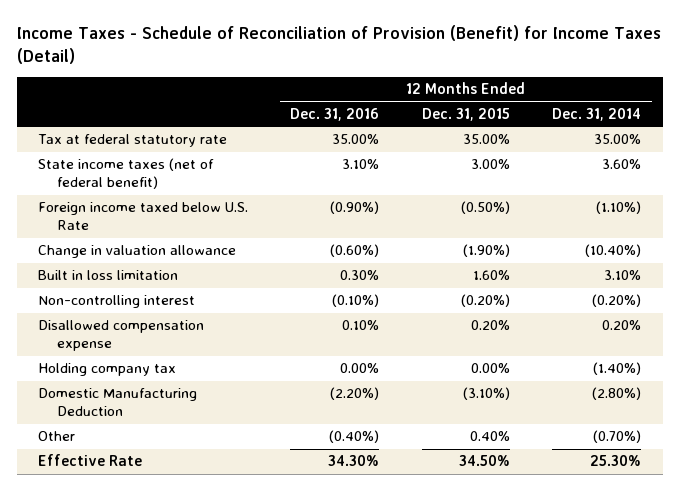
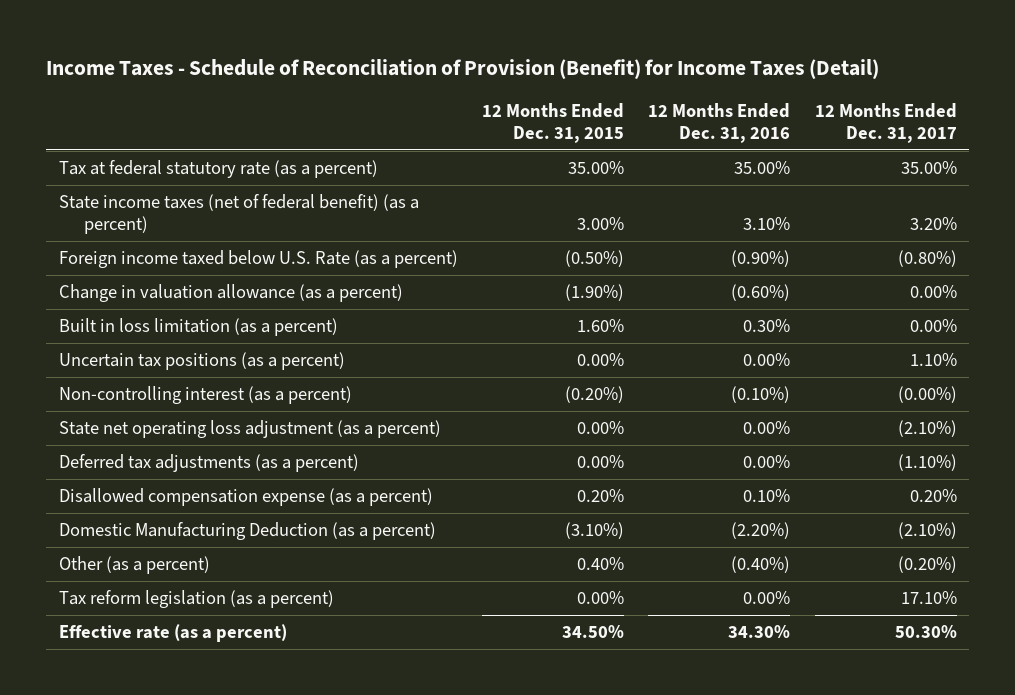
- | 12 Months Ended Dec. 31, 2016 | 12 Months Ended Dec. 31, 2015 | 12 Months Ended Dec. 31, 2014
+ | 12 Months Ended Dec. 31, 2015 | 12 Months Ended Dec. 31, 2016 | 12 Months Ended Dec. 31, 2017
- Tax at federal statutory rate | 35.00% | 35.00% | 35.00%
- State income taxes (net of federal benefit) | 3.10% | 3.00% | 3.60%
- Foreign income taxed below U.S. Rate | (0.90%) | (0.50%) | (1.10%)
- Change in valuation allowance | (0.60%) | (1.90%) | (10.40%)
- Built in loss limitation | 0.30% | 1.60% | 3.10%
- Non-controlling interest | (0.10%) | (0.20%) | (0.20%)
- Disallowed compensation expense | 0.10% | 0.20% | 0.20%
- Holding company tax | 0.00% | 0.00% | (1.40%)
- Domestic Manufacturing Deduction | (2.20%) | (3.10%) | (2.80%)
- Other | (0.40%) | 0.40% | (0.70%)
- Effective Rate | 34.30% | 34.50% | 25.30%
+ Tax at federal statutory rate (as a percent) | 35.00% | 35.00% | 35.00%
+ State income taxes (net of federal benefit) (as a percent) | 3.00% | 3.10% | 3.20%
+ Foreign income taxed below U.S. Rate (as a percent) | (0.50%) | (0.90%) | (0.80%)
+ Change in valuation allowance (as a percent) | (1.90%) | (0.60%) | 0.00%
+ Built in loss limitation (as a percent) | 1.60% | 0.30% | 0.00%
+ Uncertain tax positions (as a percent) | 0.00% | 0.00% | 1.10%
+ Non-controlling interest (as a percent) | (0.20%) | (0.10%) | (0.00%)
+ State net operating loss adjustment (as a percent) | 0.00% | 0.00% | (2.10%)
+ Deferred tax adjustments (as a percent) | 0.00% | 0.00% | (1.10%)
+ Disallowed compensation expense (as a percent) | 0.20% | 0.10% | 0.20%
+ Domestic Manufacturing Deduction (as a percent) | (3.10%) | (2.20%) | (2.10%)
+ Other (as a percent) | 0.40% | (0.40%) | (0.20%)
+ Tax reform legislation (as a percent) | 0.00% | 0.00% | 17.10%
+ Effective rate (as a percent) | 34.50% | 34.30% | 50.30%

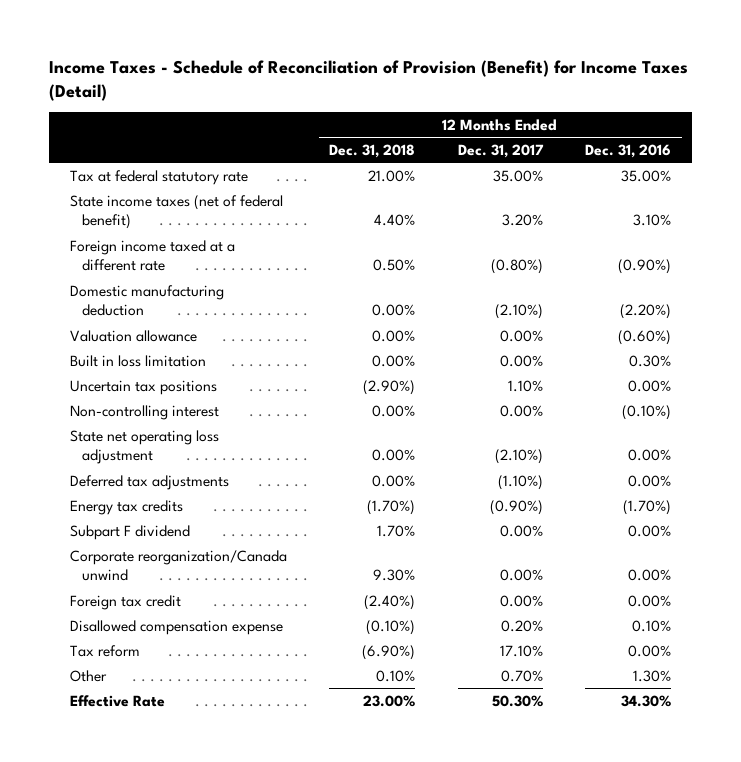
- | 12 Months Ended Dec. 31, 2015 | 12 Months Ended Dec. 31, 2016 | 12 Months Ended Dec. 31, 2017
+ | 12 Months Ended Dec. 31, 2018 | 12 Months Ended Dec. 31, 2017 | 12 Months Ended Dec. 31, 2016
- Tax at federal statutory rate (as a percent) | 35.00% | 35.00% | 35.00%
- State income taxes (net of federal benefit) (as a percent) | 3.00% | 3.10% | 3.20%
- Foreign income taxed below U.S. Rate (as a percent) | (0.50%) | (0.90%) | (0.80%)
- Change in valuation allowance (as a percent) | (1.90%) | (0.60%) | 0.00%
- Built in loss limitation (as a percent) | 1.60% | 0.30% | 0.00%
- Uncertain tax positions (as a percent) | 0.00% | 0.00% | 1.10%
- Non-controlling interest (as a percent) | (0.20%) | (0.10%) | (0.00%)
- State net operating loss adjustment (as a percent) | 0.00% | 0.00% | (2.10%)
- Deferred tax adjustments (as a percent) | 0.00% | 0.00% | (1.10%)
- Disallowed compensation expense (as a percent) | 0.20% | 0.10% | 0.20%
- Domestic Manufacturing Deduction (as a percent) | (3.10%) | (2.20%) | (2.10%)
- Other (as a percent) | 0.40% | (0.40%) | (0.20%)
- Tax reform legislation (as a percent) | 0.00% | 0.00% | 17.10%
- Effective rate (as a percent) | 34.50% | 34.30% | 50.30%
+ Tax at federal statutory rate | 21.00% | 35.00% | 35.00%
+ State income taxes (net of federal benefit) | 4.40% | 3.20% | 3.10%
+ Foreign income taxed at a different rate | 0.50% | (0.80%) | (0.90%)
+ Domestic manufacturing deduction | 0.00% | (2.10%) | (2.20%)
+ Valuation allowance | 0.00% | 0.00% | (0.60%)
+ Built in loss limitation | 0.00% | 0.00% | 0.30%
+ Uncertain tax positions | (2.90%) | 1.10% | 0.00%
+ Non-controlling interest | 0.00% | 0.00% | (0.10%)
+ State net operating loss adjustment | 0.00% | (2.10%) | 0.00%
+ Deferred tax adjustments | 0.00% | (1.10%) | 0.00%
+ Energy tax credits | (1.70%) | (0.90%) | (1.70%)
+ Subpart F dividend | 1.70% | 0.00% | 0.00%
+ Corporate reorganization/Canada unwind | 9.30% | 0.00% | 0.00%
+ Foreign tax credit | (2.40%) | 0.00% | 0.00%
+ Disallowed compensation expense | (0.10%) | 0.20% | 0.10%
+ Tax reform | (6.90%) | 17.10% | 0.00%
+ Other | 0.10% | 0.70% | 1.30%
+ Effective Rate | 23.00% | 50.30% | 34.30%

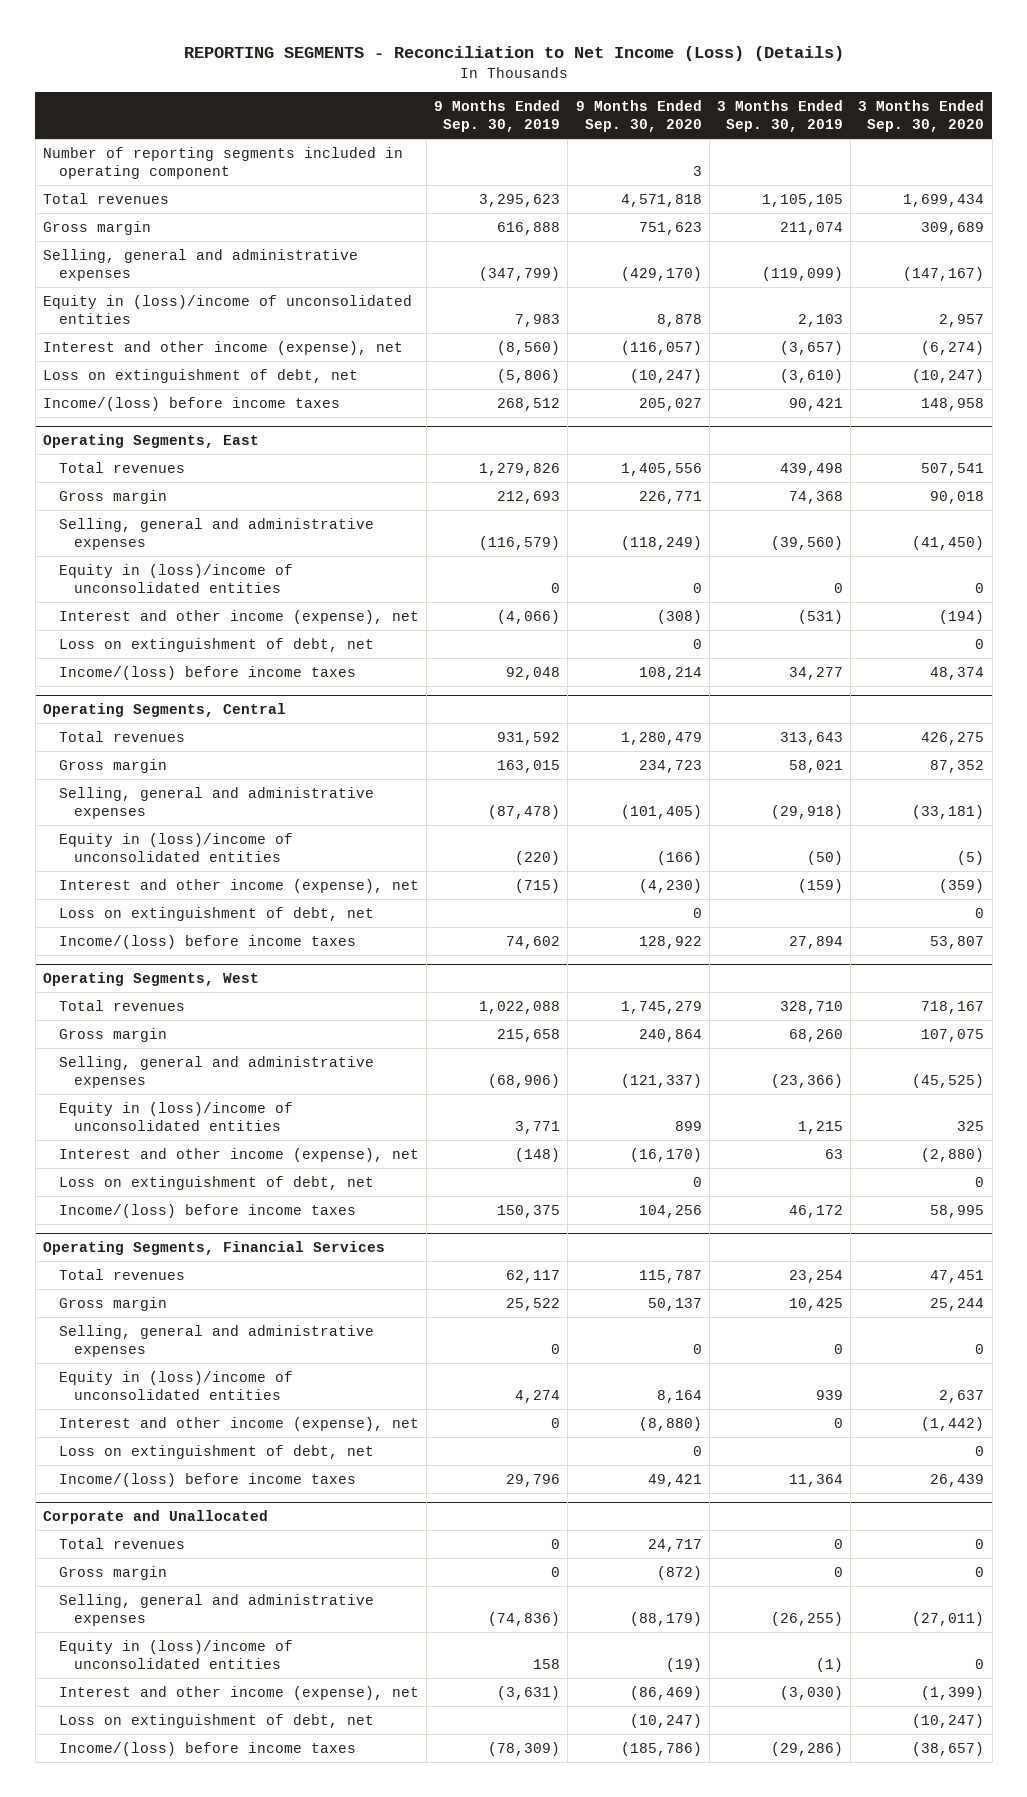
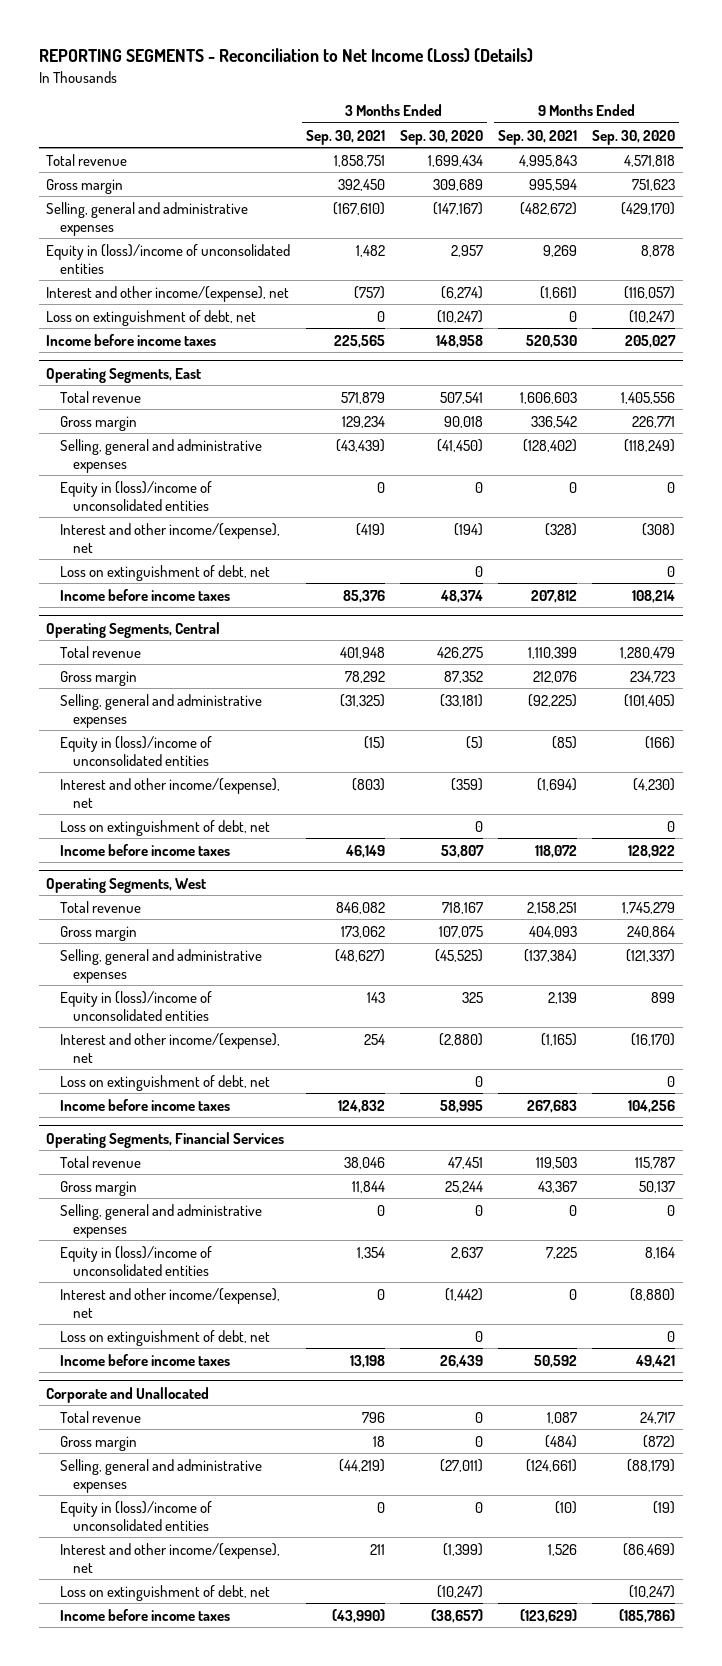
- | 9 Months Ended Sep. 30, 2019 | 9 Months Ended Sep. 30, 2020 | 3 Months Ended Sep. 30, 2019 | 3 Months Ended Sep. 30, 2020
+ | 3 Months Ended Sep. 30, 2021 | 3 Months Ended Sep. 30, 2020 | 9 Months Ended Sep. 30, 2021 | 9 Months Ended Sep. 30, 2020
- Number of reporting segments included in operating component | | 3 | |
- Total revenues | 3,295,623 | 4,571,818 | 1,105,105 | 1,699,434
+ Total revenue | 1,858,751 | 1,699,434 | 4,995,843 | 4,571,818
- Interest and other income (expense), net | (8,560) | (116,057) | (3,657) | (6,274)
+ Interest and other income/(expense), net | (757) | (6,274) | (1,661) | (116,057)
- Income/(loss) before income taxes | 268,512 | 205,027 | 90,421 | 148,958
+ Income before income taxes | 225,565 | 148,958 | 520,530 | 205,027
@ Operating Segments, East
- Total revenues | 1,279,826 | 1,405,556 | 439,498 | 507,541
+ Total revenue | 571,879 | 507,541 | 1,606,603 | 1,405,556
- Interest and other income (expense), net | (4,066) | (308) | (531) | (194)
+ Interest and other income/(expense), net | (419) | (194) | (328) | (308)
- Income/(loss) before income taxes | 92,048 | 108,214 | 34,277 | 48,374
+ Income before income taxes | 85,376 | 48,374 | 207,812 | 108,214
@ Operating Segments, Central
- Total revenues | 931,592 | 1,280,479 | 313,643 | 426,275
+ Total revenue | 401,948 | 426,275 | 1,110,399 | 1,280,479
- Interest and other income (expense), net | (715) | (4,230) | (159) | (359)
+ Interest and other income/(expense), net | (803) | (359) | (1,694) | (4,230)
- Income/(loss) before income taxes | 74,602 | 128,922 | 27,894 | 53,807
+ Income before income taxes | 46,149 | 53,807 | 118,072 | 128,922
@ Operating Segments, West
- Total revenues | 1,022,088 | 1,745,279 | 328,710 | 718,167
+ Total revenue | 846,082 | 718,167 | 2,158,251 | 1,745,279
- Interest and other income (expense), net | (148) | (16,170) | 63 | (2,880)
+ Interest and other income/(expense), net | 254 | (2,880) | (1,165) | (16,170)
- Income/(loss) before income taxes | 150,375 | 104,256 | 46,172 | 58,995
+ Income before income taxes | 124,832 | 58,995 | 267,683 | 104,256
@ Operating Segments, Financial Services
- Total revenues | 62,117 | 115,787 | 23,254 | 47,451
+ Total revenue | 38,046 | 47,451 | 119,503 | 115,787
- Interest and other income (expense), net | 0 | (8,880) | 0 | (1,442)
+ Interest and other income/(expense), net | 0 | (1,442) | 0 | (8,880)
- Income/(loss) before income taxes | 29,796 | 49,421 | 11,364 | 26,439
+ Income before income taxes | 13,198 | 26,439 | 50,592 | 49,421
@ Corporate and Unallocated
- Total revenues | 0 | 24,717 | 0 | 0
+ Total revenue | 796 | 0 | 1,087 | 24,717
- Interest and other income (expense), net | (3,631) | (86,469) | (3,030) | (1,399)
+ Interest and other income/(expense), net | 211 | (1,399) | 1,526 | (86,469)
- Income/(loss) before income taxes | (78,309) | (185,786) | (29,286) | (38,657)
+ Income before income taxes | (43,990) | (38,657) | (123,629) | (185,786)

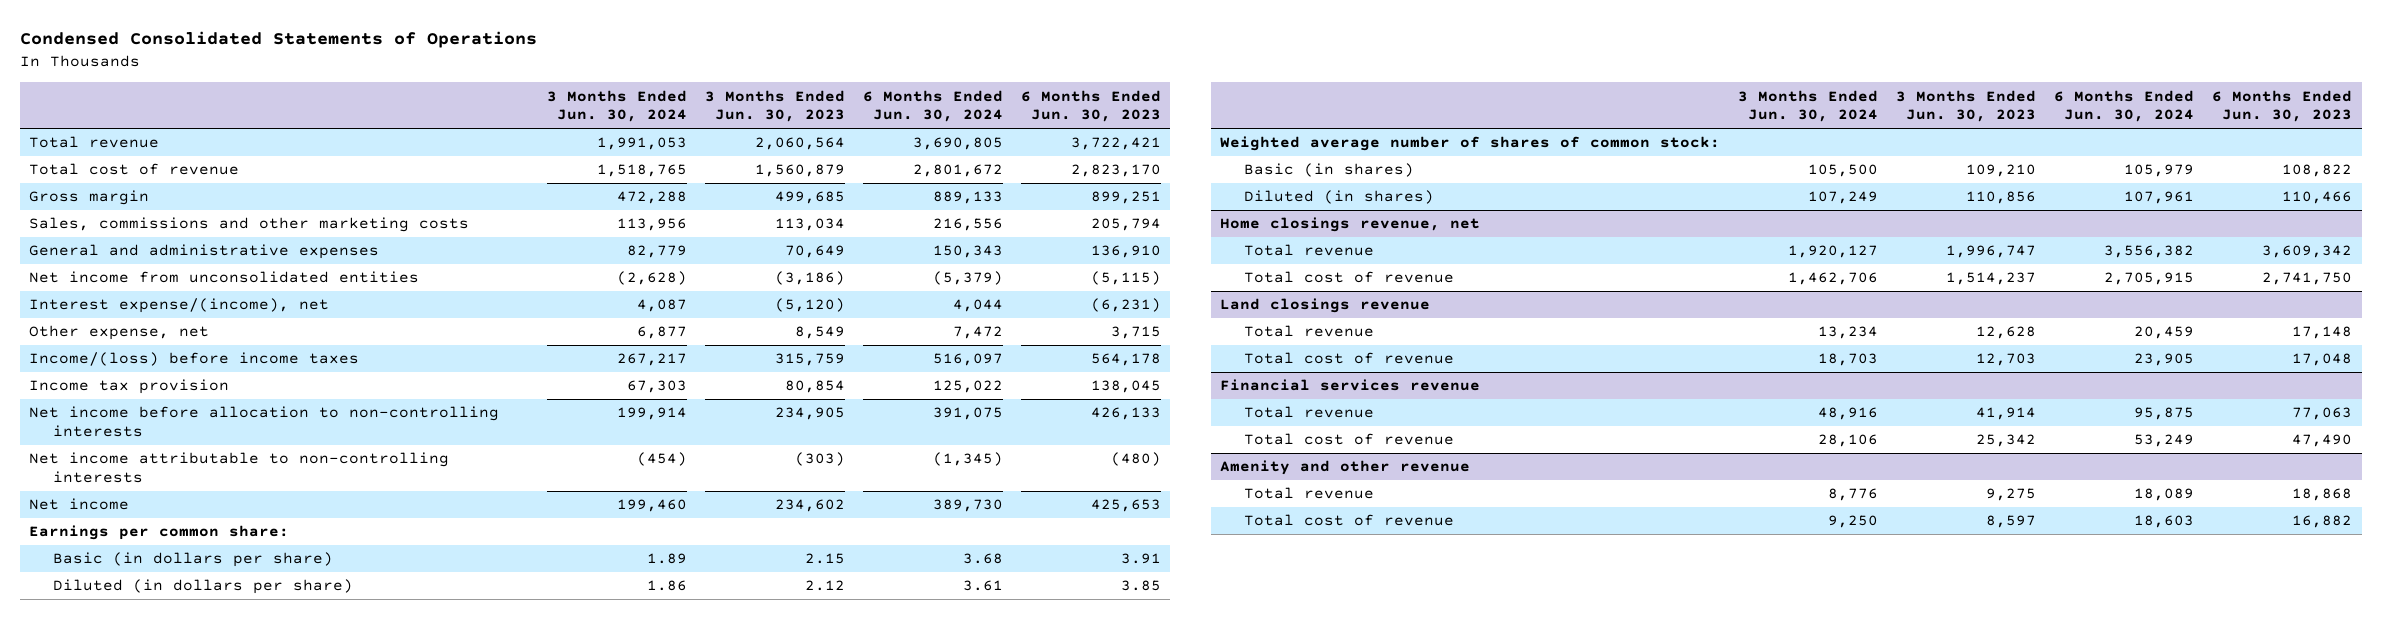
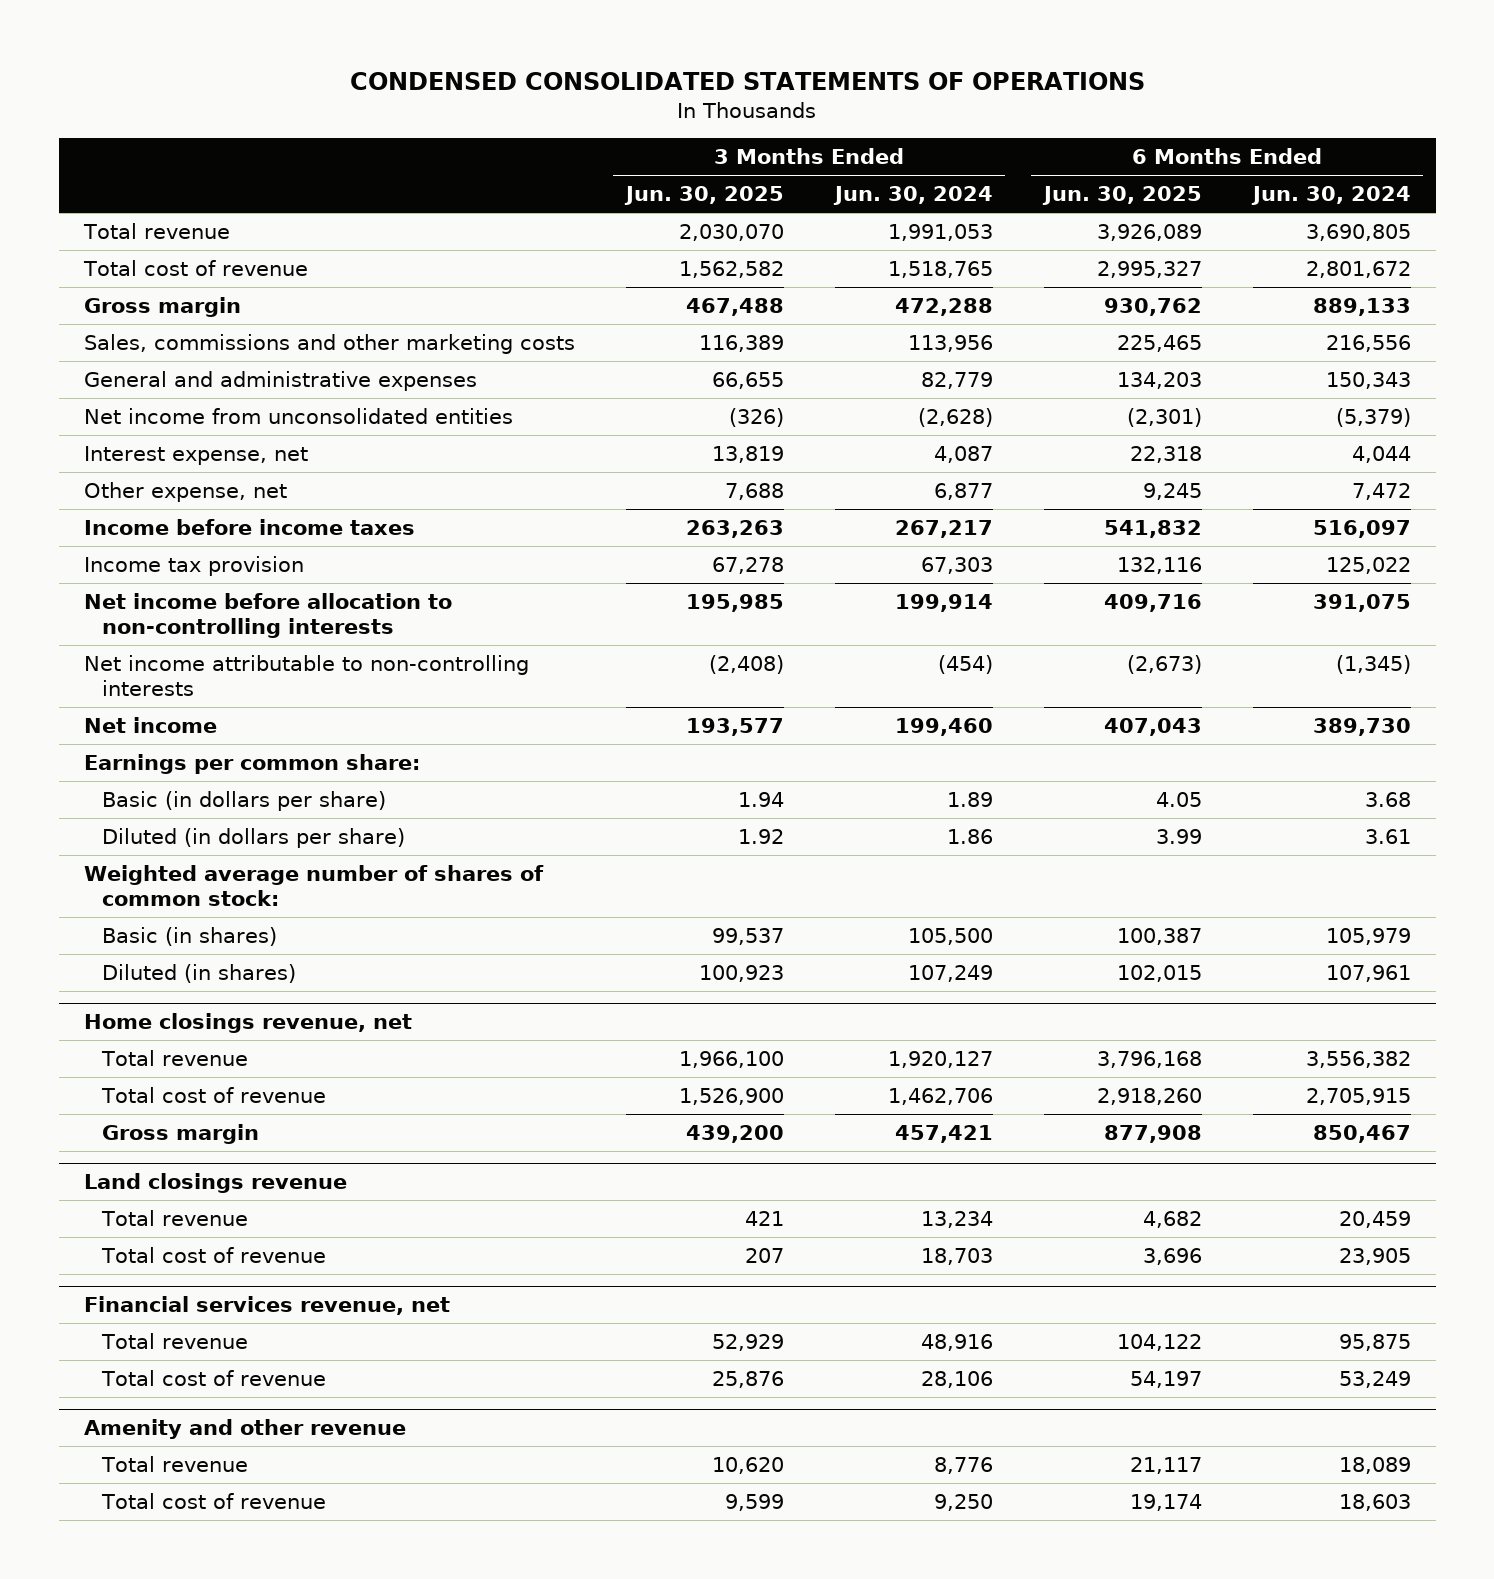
- Condensed Consolidated Statements of Operations
+ CONDENSED CONSOLIDATED STATEMENTS OF OPERATIONS
- | 3 Months Ended Jun. 30, 2024 | 3 Months Ended Jun. 30, 2023 | 6 Months Ended Jun. 30, 2024 | 6 Months Ended Jun. 30, 2023
+ | 3 Months Ended Jun. 30, 2025 | 3 Months Ended Jun. 30, 2024 | 6 Months Ended Jun. 30, 2025 | 6 Months Ended Jun. 30, 2024
- Interest expense/(income), net | 4,087 | (5,120) | 4,044 | (6,231)
+ Interest expense, net | 13,819 | 4,087 | 22,318 | 4,044
- Income/(loss) before income taxes | 267,217 | 315,759 | 516,097 | 564,178
+ Income before income taxes | 263,263 | 267,217 | 541,832 | 516,097
@ Home closings revenue, net
+ Gross margin | 439,200 | 457,421 | 877,908 | 850,467
- Financial services revenue
+ Financial services revenue, net

